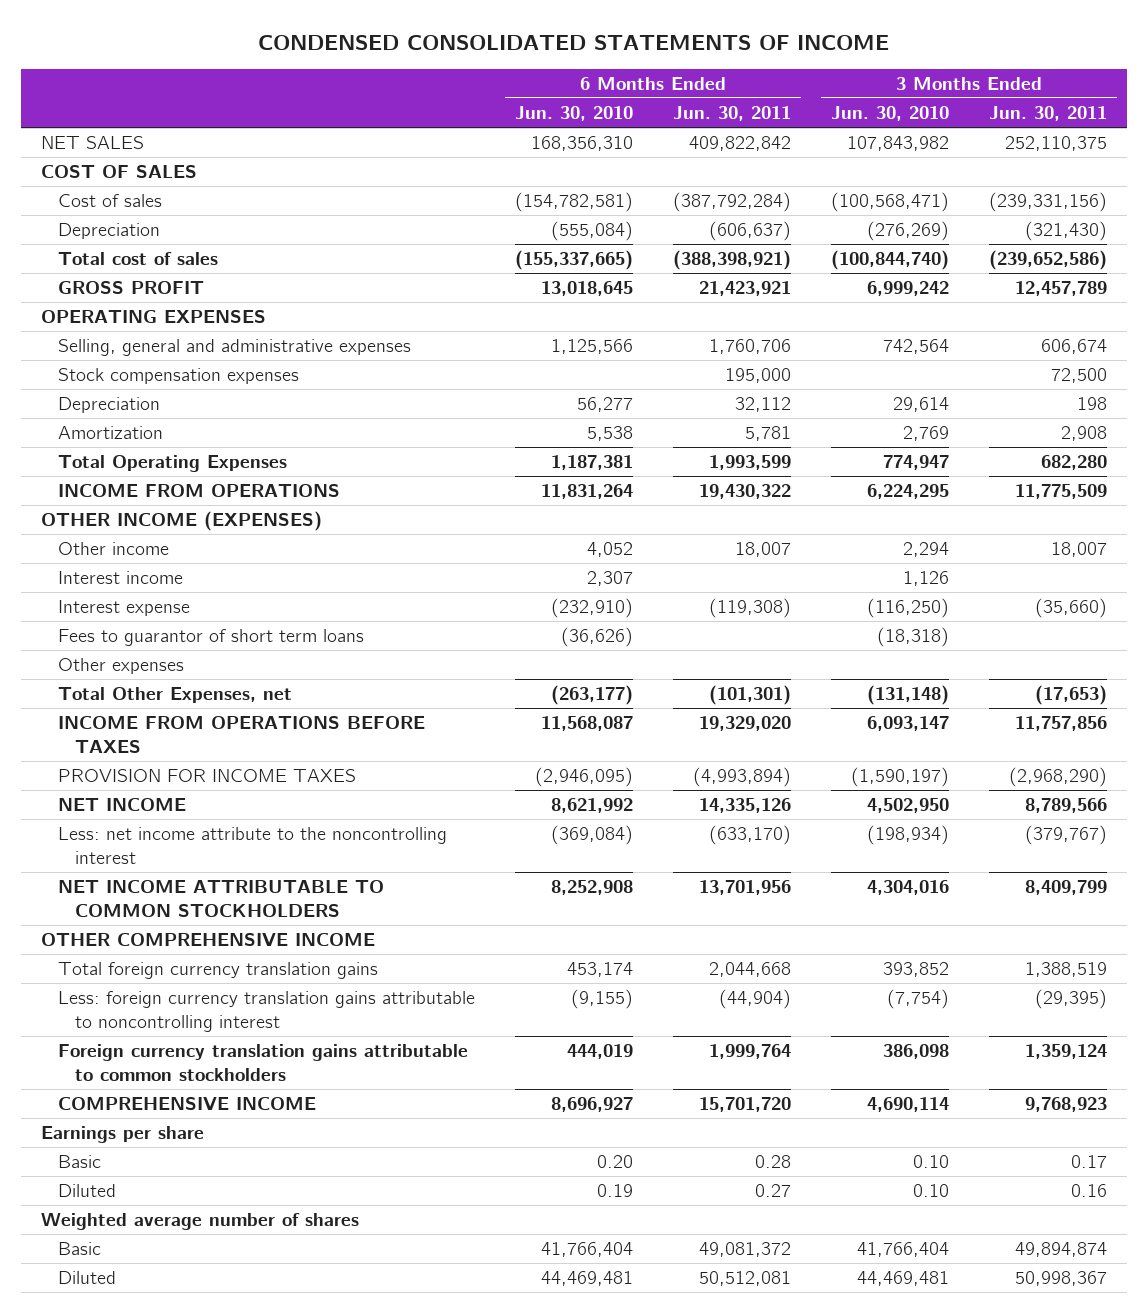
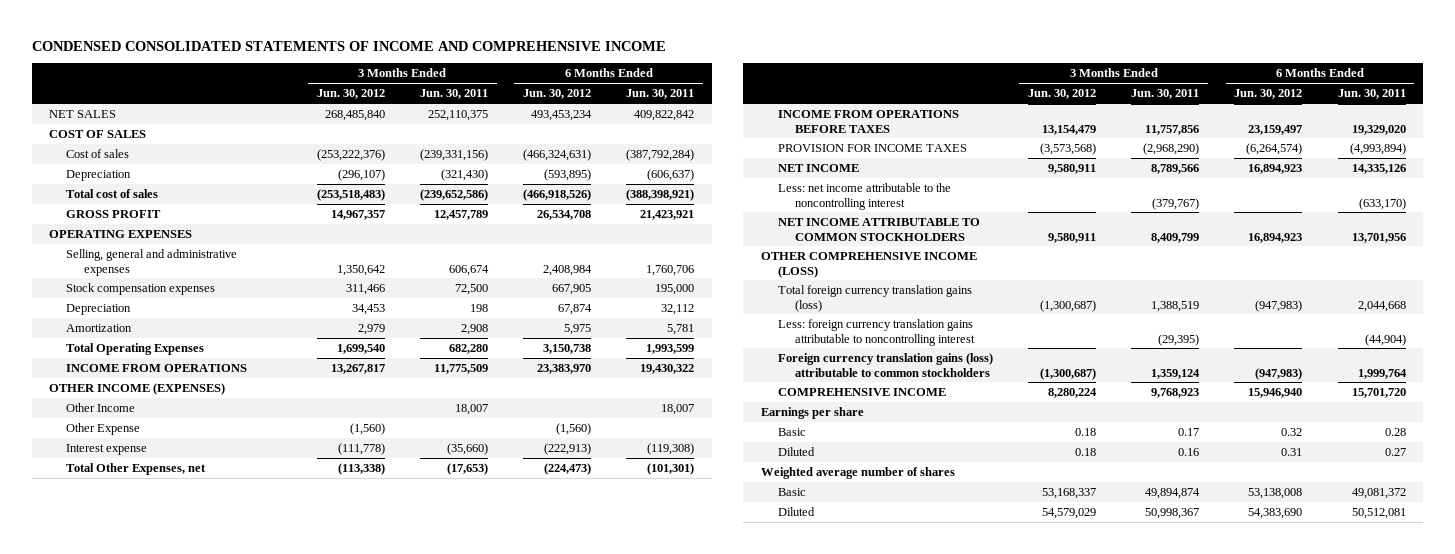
- CONDENSED CONSOLIDATED STATEMENTS OF INCOME
+ CONDENSED CONSOLIDATED STATEMENTS OF INCOME AND COMPREHENSIVE INCOME
- | 6 Months Ended Jun. 30, 2010 | 6 Months Ended Jun. 30, 2011 | 3 Months Ended Jun. 30, 2010 | 3 Months Ended Jun. 30, 2011
+ | 3 Months Ended Jun. 30, 2012 | 3 Months Ended Jun. 30, 2011 | 6 Months Ended Jun. 30, 2012 | 6 Months Ended Jun. 30, 2011
- Other income | 4,052 | 18,007 | 2,294 | 18,007
- Interest income | 2,307 | | 1,126 |
+ Other Income | | 18,007 | | 18,007
+ Other Expense | (1,560) | | (1,560) |
- Fees to guarantor of short term loans | (36,626) | | (18,318) |
- Other expenses
- Less: net income attribute to the noncontrolling interest | (369,084) | (633,170) | (198,934) | (379,767)
+ Less: net income attributable to the noncontrolling interest | | (379,767) | | (633,170)
- OTHER COMPREHENSIVE INCOME
- Total foreign currency translation gains | 453,174 | 2,044,668 | 393,852 | 1,388,519
+ OTHER COMPREHENSIVE INCOME (LOSS)
+ Total foreign currency translation gains (loss) | (1,300,687) | 1,388,519 | (947,983) | 2,044,668
- Foreign currency translation gains attributable to common stockholders | 444,019 | 1,999,764 | 386,098 | 1,359,124
+ Foreign currency translation gains (loss) attributable to common stockholders | (1,300,687) | 1,359,124 | (947,983) | 1,999,764

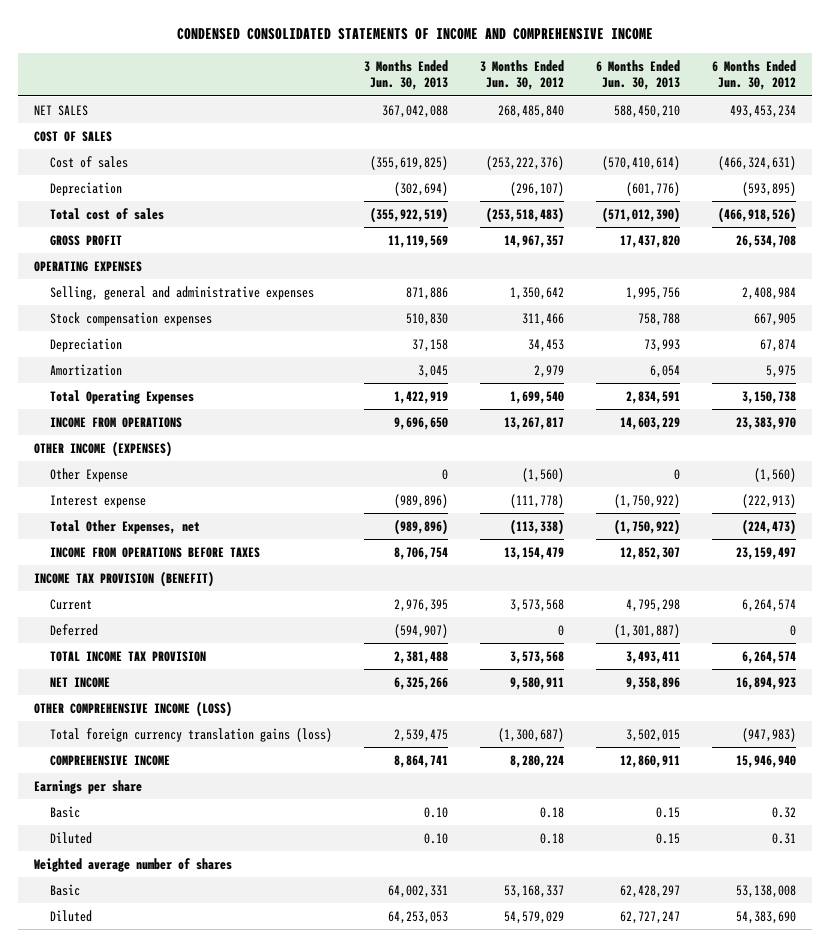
- | 3 Months Ended Jun. 30, 2012 | 3 Months Ended Jun. 30, 2011 | 6 Months Ended Jun. 30, 2012 | 6 Months Ended Jun. 30, 2011
+ | 3 Months Ended Jun. 30, 2013 | 3 Months Ended Jun. 30, 2012 | 6 Months Ended Jun. 30, 2013 | 6 Months Ended Jun. 30, 2012
- Other Income | | 18,007 | | 18,007
- PROVISION FOR INCOME TAXES | (3,573,568) | (2,968,290) | (6,264,574) | (4,993,894)
+ INCOME TAX PROVISION (BENEFIT)
+ Current | 2,976,395 | 3,573,568 | 4,795,298 | 6,264,574
+ Deferred | (594,907) | 0 | (1,301,887) | 0
+ TOTAL INCOME TAX PROVISION | 2,381,488 | 3,573,568 | 3,493,411 | 6,264,574
- Less: net income attributable to the noncontrolling interest | | (379,767) | | (633,170)
- NET INCOME ATTRIBUTABLE TO COMMON STOCKHOLDERS | 9,580,911 | 8,409,799 | 16,894,923 | 13,701,956
- Less: foreign currency translation gains attributable to noncontrolling interest | | (29,395) | | (44,904)
- Foreign currency translation gains (loss) attributable to common stockholders | (1,300,687) | 1,359,124 | (947,983) | 1,999,764

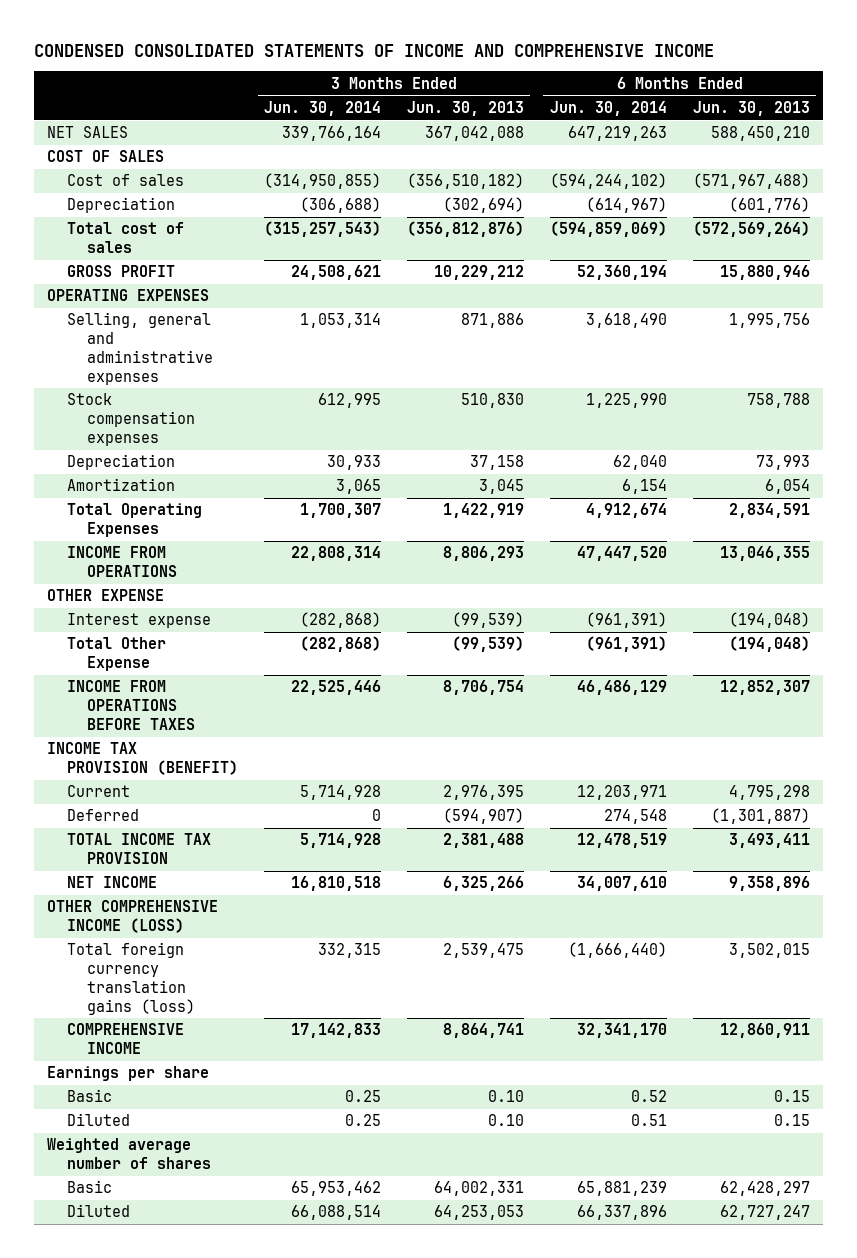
- | 3 Months Ended Jun. 30, 2013 | 3 Months Ended Jun. 30, 2012 | 6 Months Ended Jun. 30, 2013 | 6 Months Ended Jun. 30, 2012
+ | 3 Months Ended Jun. 30, 2014 | 3 Months Ended Jun. 30, 2013 | 6 Months Ended Jun. 30, 2014 | 6 Months Ended Jun. 30, 2013
- Cost of sales | (355,619,825) | (253,222,376) | (570,410,614) | (466,324,631)
+ Cost of sales | (314,950,855) | (356,510,182) | (594,244,102) | (571,967,488)
- Total cost of sales | (355,922,519) | (253,518,483) | (571,012,390) | (466,918,526)
- GROSS PROFIT | 11,119,569 | 14,967,357 | 17,437,820 | 26,534,708
+ Total cost of sales | (315,257,543) | (356,812,876) | (594,859,069) | (572,569,264)
+ GROSS PROFIT | 24,508,621 | 10,229,212 | 52,360,194 | 15,880,946
- INCOME FROM OPERATIONS | 9,696,650 | 13,267,817 | 14,603,229 | 23,383,970
- OTHER INCOME (EXPENSES)
- Other Expense | 0 | (1,560) | 0 | (1,560)
- Interest expense | (989,896) | (111,778) | (1,750,922) | (222,913)
- Total Other Expenses, net | (989,896) | (113,338) | (1,750,922) | (224,473)
+ INCOME FROM OPERATIONS | 22,808,314 | 8,806,293 | 47,447,520 | 13,046,355
+ OTHER EXPENSE
+ Interest expense | (282,868) | (99,539) | (961,391) | (194,048)
+ Total Other Expense | (282,868) | (99,539) | (961,391) | (194,048)

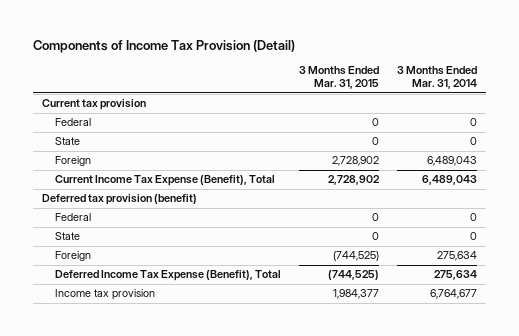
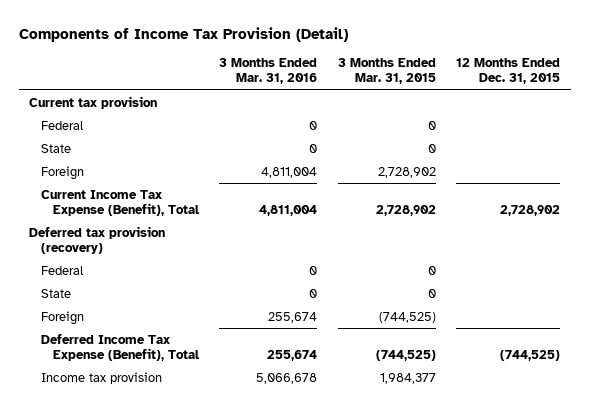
- | 3 Months Ended Mar. 31, 2015 | 3 Months Ended Mar. 31, 2014
+ | 3 Months Ended Mar. 31, 2016 | 3 Months Ended Mar. 31, 2015 | 12 Months Ended Dec. 31, 2015
- Deferred tax provision (benefit)
+ Deferred tax provision (recovery)

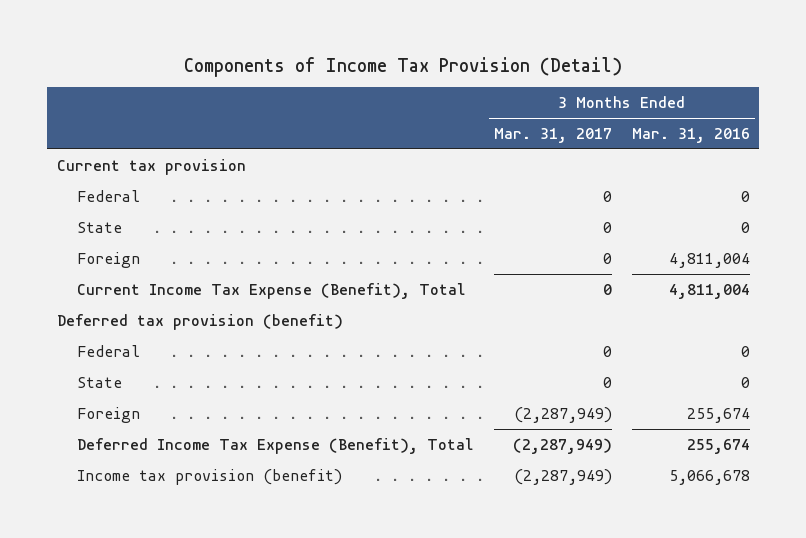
- | 3 Months Ended Mar. 31, 2016 | 3 Months Ended Mar. 31, 2015 | 12 Months Ended Dec. 31, 2015
+ | 3 Months Ended Mar. 31, 2017 | 3 Months Ended Mar. 31, 2016
- Deferred tax provision (recovery)
+ Deferred tax provision (benefit)
- Income tax provision | 5,066,678 | 1,984,377 |
+ Income tax provision (benefit) | (2,287,949) | 5,066,678

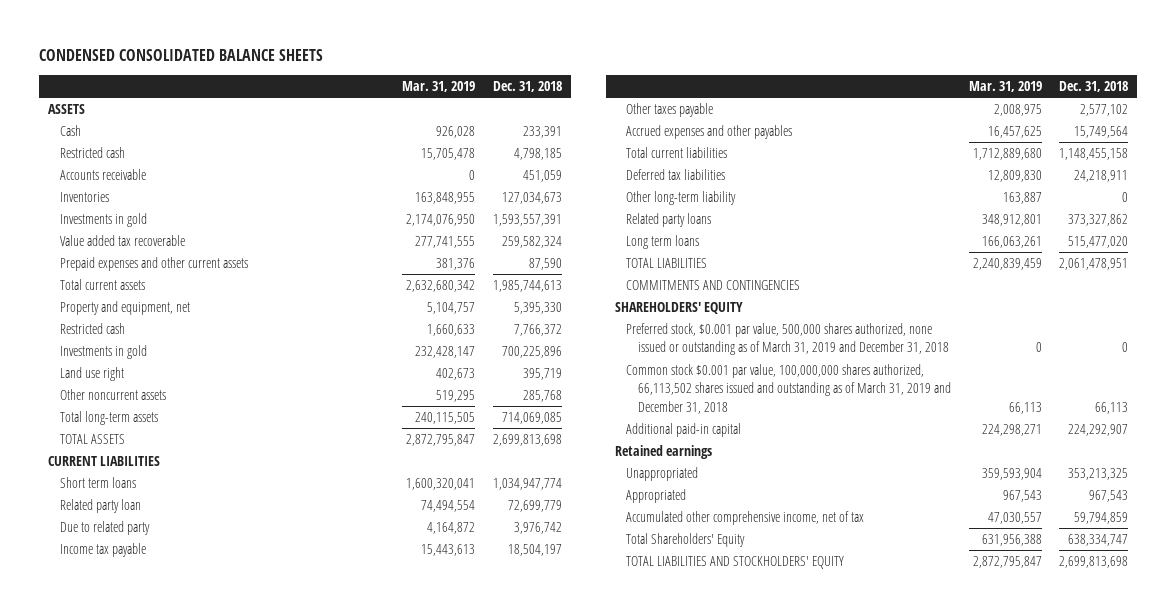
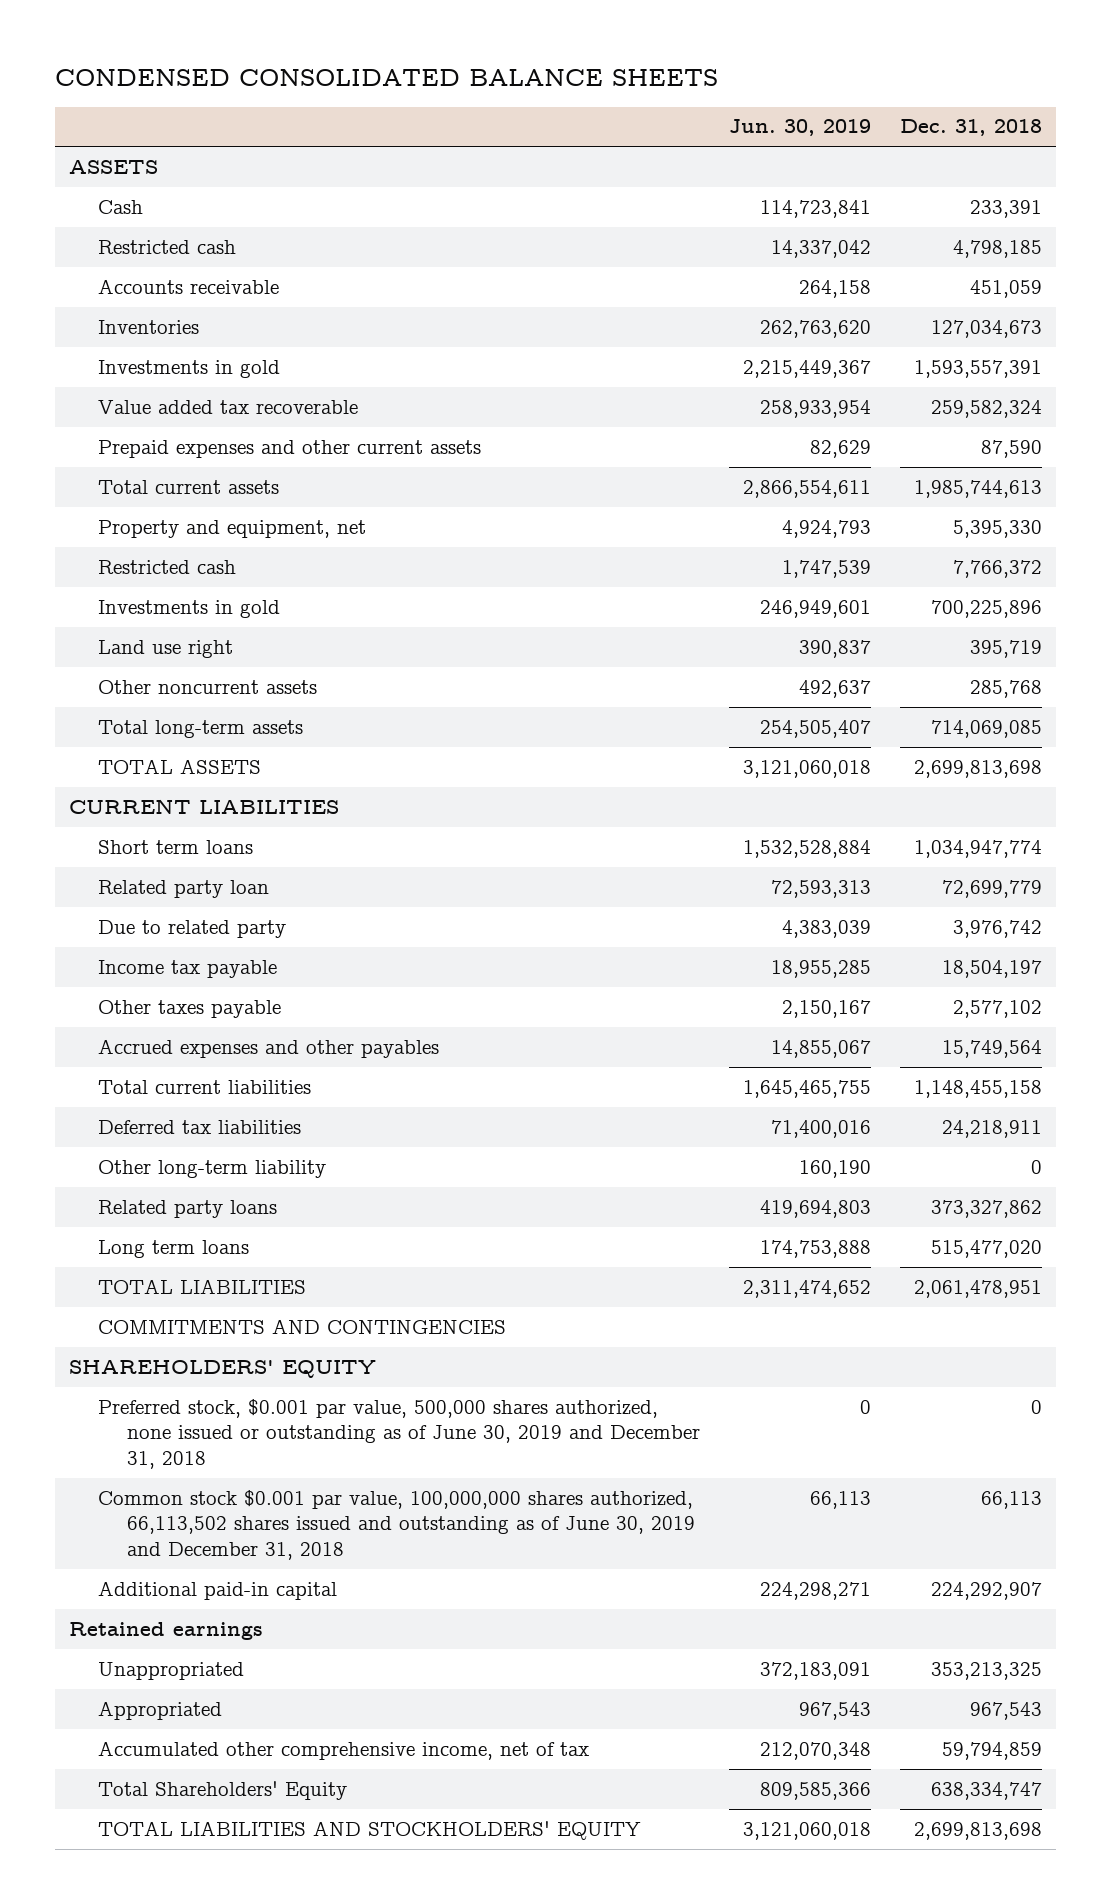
- | Mar. 31, 2019 | Dec. 31, 2018
+ | Jun. 30, 2019 | Dec. 31, 2018
- Preferred stock, $0.001 par value, 500,000 shares authorized, none issued or outstanding as of March 31, 2019 and December 31, 2018 | 0 | 0
- Common stock $0.001 par value, 100,000,000 shares authorized, 66,113,502 shares issued and outstanding as of March 31, 2019 and December 31, 2018 | 66,113 | 66,113
+ Preferred stock, $0.001 par value, 500,000 shares authorized, none issued or outstanding as of June 30, 2019 and December 31, 2018 | 0 | 0
+ Common stock $0.001 par value, 100,000,000 shares authorized, 66,113,502 shares issued and outstanding as of June 30, 2019 and December 31, 2018 | 66,113 | 66,113

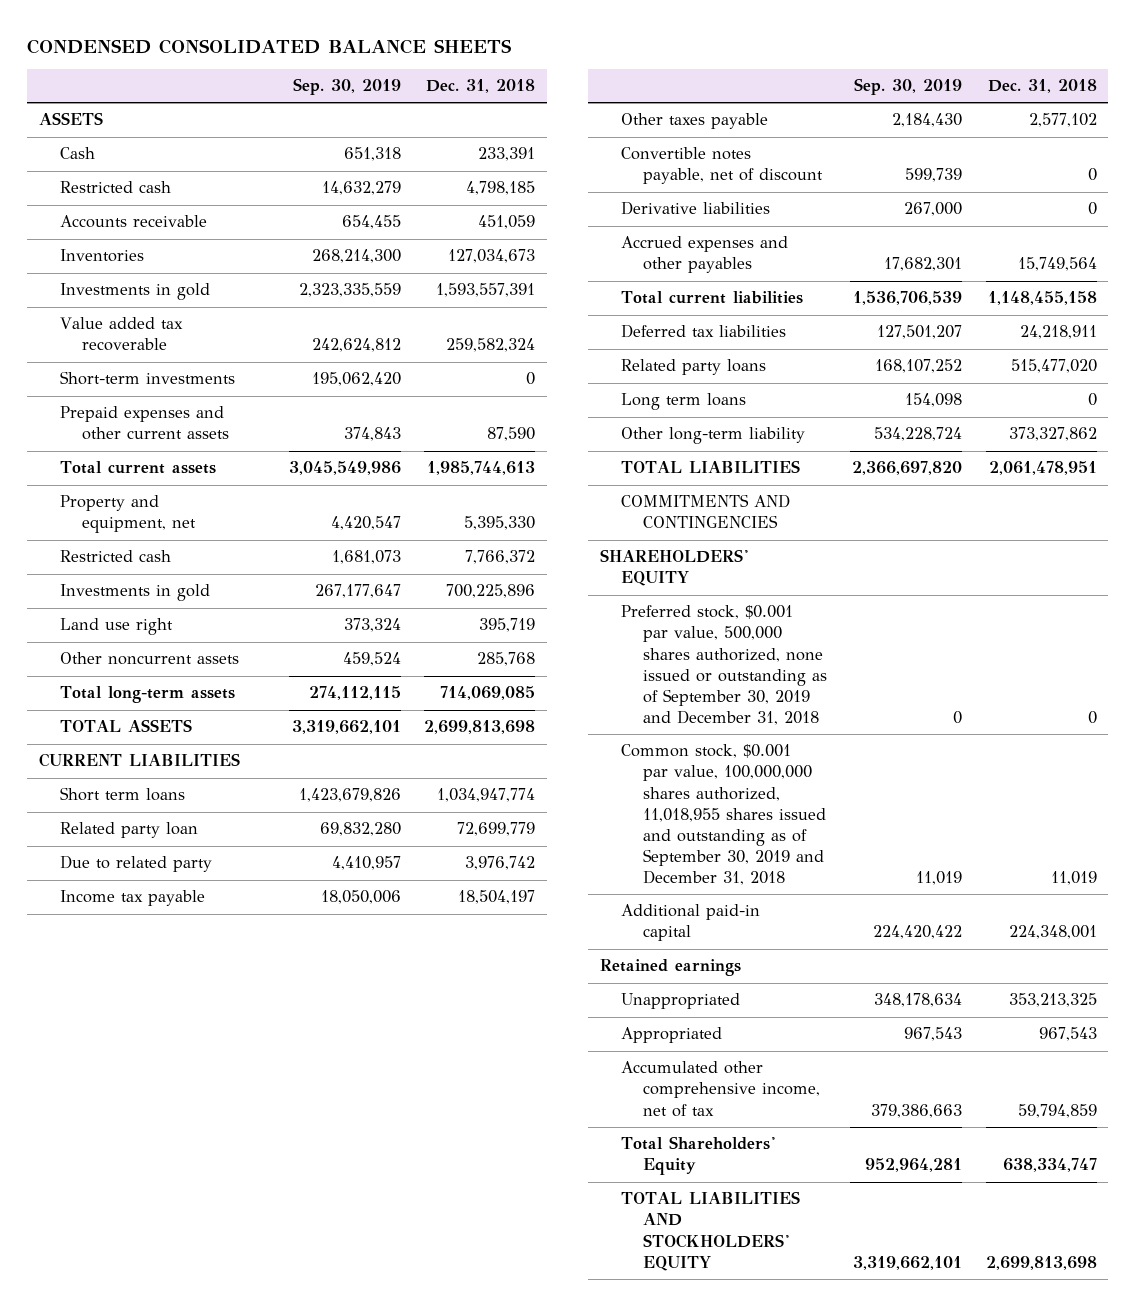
- | Jun. 30, 2019 | Dec. 31, 2018
+ | Sep. 30, 2019 | Dec. 31, 2018
+ Short-term investments | 195,062,420 | 0
+ Convertible notes payable, net of discount | 599,739 | 0
+ Derivative liabilities | 267,000 | 0
- Other long-term liability | 160,190 | 0
- Related party loans | 419,694,803 | 373,327,862
- Long term loans | 174,753,888 | 515,477,020
+ Related party loans | 168,107,252 | 515,477,020
+ Long term loans | 154,098 | 0
+ Other long-term liability | 534,228,724 | 373,327,862
- Preferred stock, $0.001 par value, 500,000 shares authorized, none issued or outstanding as of June 30, 2019 and December 31, 2018 | 0 | 0
- Common stock $0.001 par value, 100,000,000 shares authorized, 66,113,502 shares issued and outstanding as of June 30, 2019 and December 31, 2018 | 66,113 | 66,113
- Additional paid-in capital | 224,298,271 | 224,292,907
+ Preferred stock, $0.001 par value, 500,000 shares authorized, none issued or outstanding as of September 30, 2019 and December 31, 2018 | 0 | 0
+ Common stock, $0.001 par value, 100,000,000 shares authorized, 11,018,955 shares issued and outstanding as of September 30, 2019 and December 31, 2018 | 11,019 | 11,019
+ Additional paid-in capital | 224,420,422 | 224,348,001

